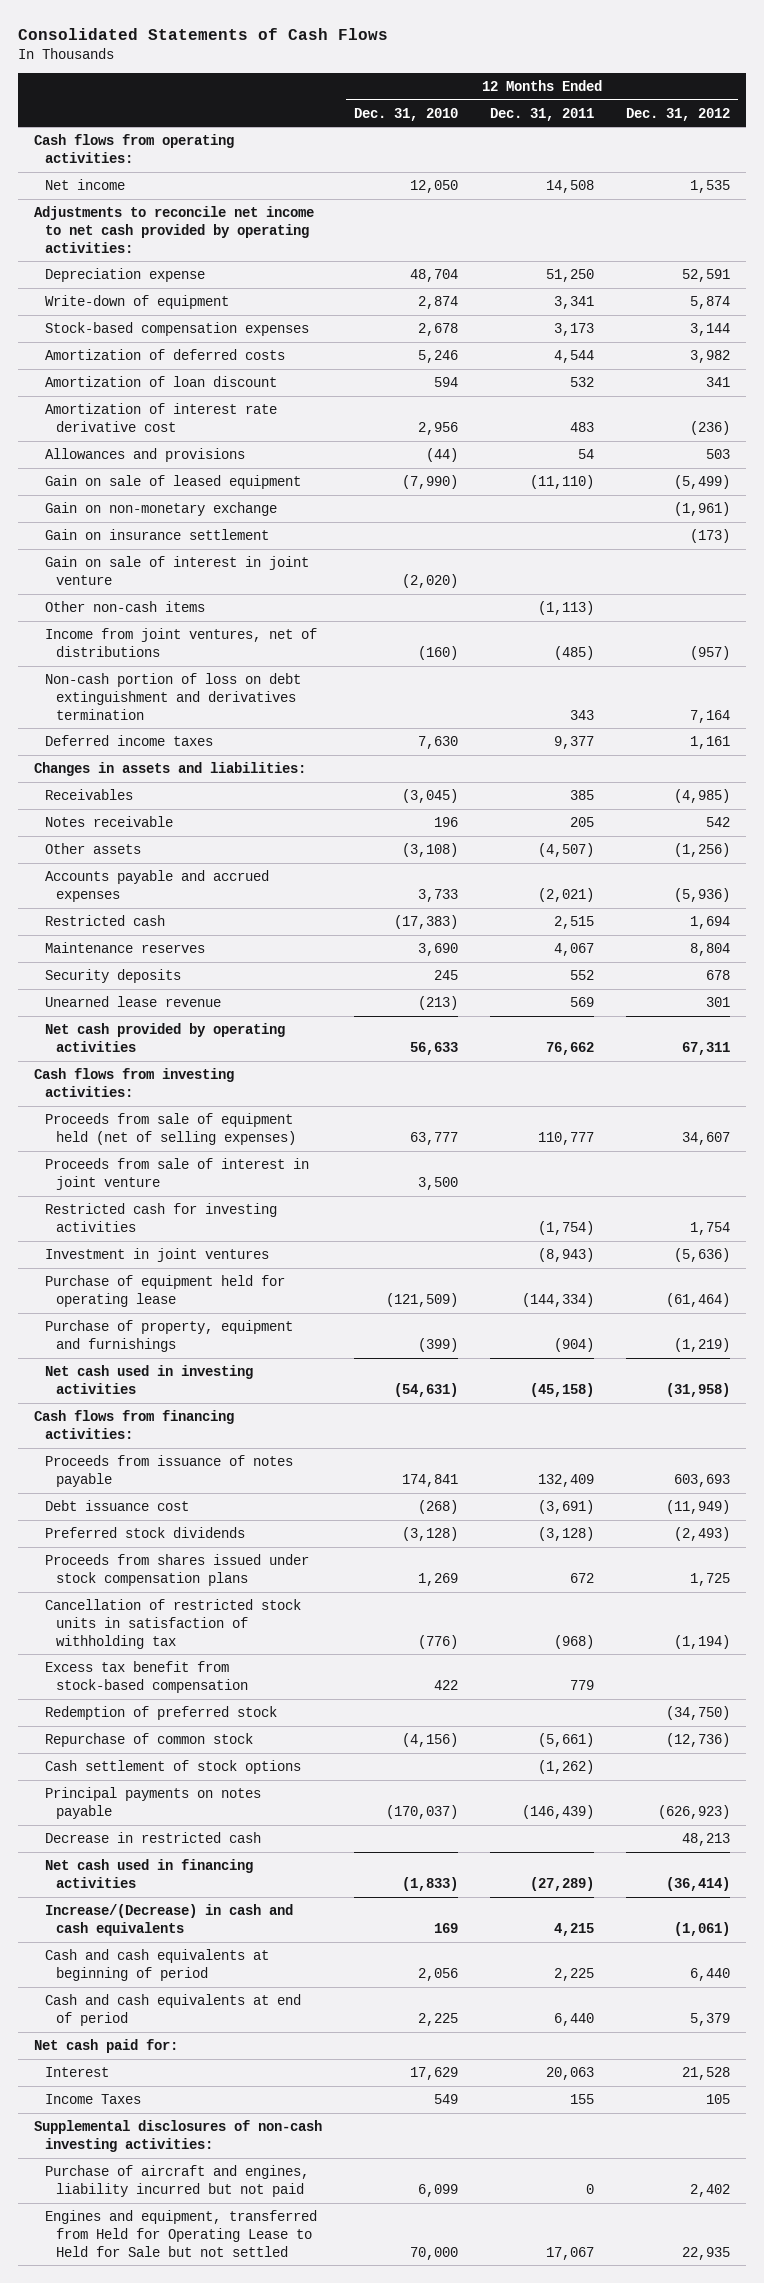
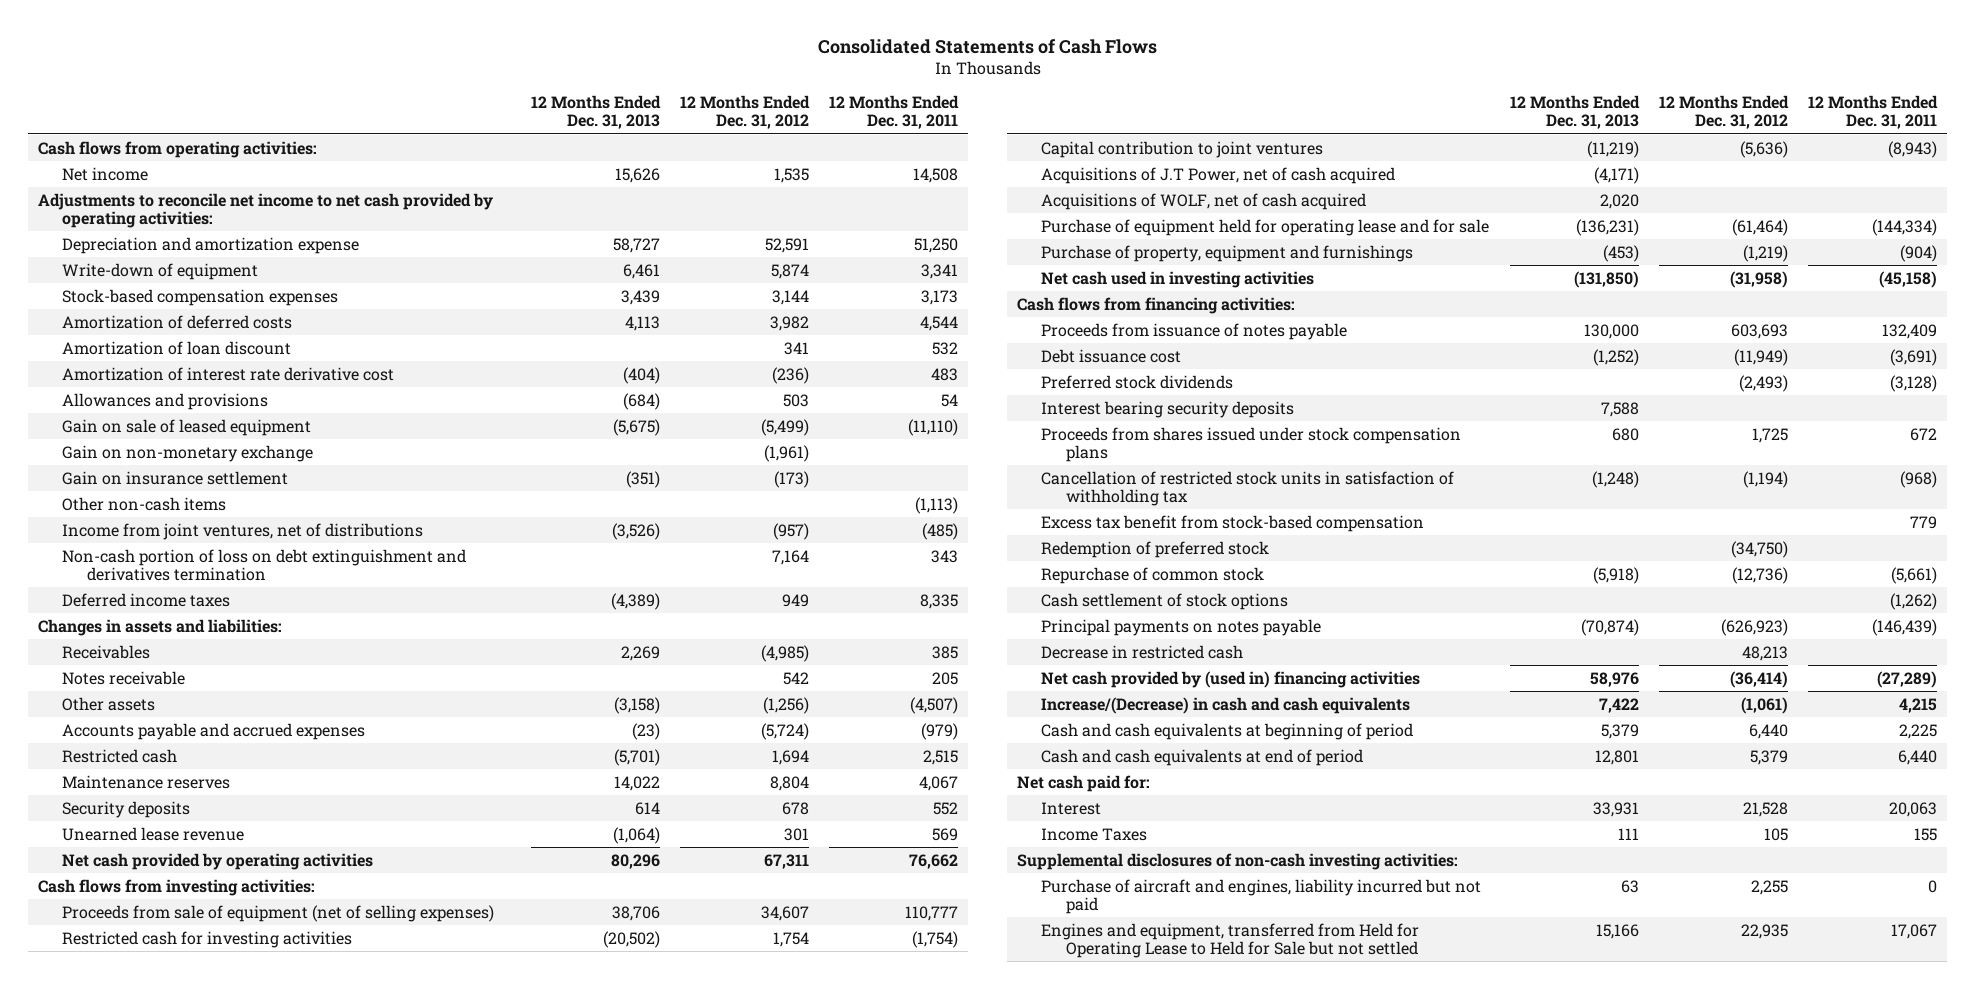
- | 12 Months Ended Dec. 31, 2010 | 12 Months Ended Dec. 31, 2011 | 12 Months Ended Dec. 31, 2012
+ | 12 Months Ended Dec. 31, 2013 | 12 Months Ended Dec. 31, 2012 | 12 Months Ended Dec. 31, 2011
- Depreciation expense | 48,704 | 51,250 | 52,591
+ Depreciation and amortization expense | 58,727 | 52,591 | 51,250
- Gain on sale of interest in joint venture | (2,020) | |
- Deferred income taxes | 7,630 | 9,377 | 1,161
+ Deferred income taxes | (4,389) | 949 | 8,335
- Accounts payable and accrued expenses | 3,733 | (2,021) | (5,936)
+ Accounts payable and accrued expenses | (23) | (5,724) | (979)
- Proceeds from sale of equipment held (net of selling expenses) | 63,777 | 110,777 | 34,607
- Proceeds from sale of interest in joint venture | 3,500 | |
+ Proceeds from sale of equipment (net of selling expenses) | 38,706 | 34,607 | 110,777
- Investment in joint ventures | | (8,943) | (5,636)
- Purchase of equipment held for operating lease | (121,509) | (144,334) | (61,464)
+ Capital contribution to joint ventures | (11,219) | (5,636) | (8,943)
+ Acquisitions of J.T Power, net of cash acquired | (4,171) | |
+ Acquisitions of WOLF, net of cash acquired | 2,020 | |
+ Purchase of equipment held for operating lease and for sale | (136,231) | (61,464) | (144,334)
+ Interest bearing security deposits | 7,588 | |
- Net cash used in financing activities | (1,833) | (27,289) | (36,414)
+ Net cash provided by (used in) financing activities | 58,976 | (36,414) | (27,289)
- Purchase of aircraft and engines, liability incurred but not paid | 6,099 | 0 | 2,402
+ Purchase of aircraft and engines, liability incurred but not paid | 63 | 2,255 | 0

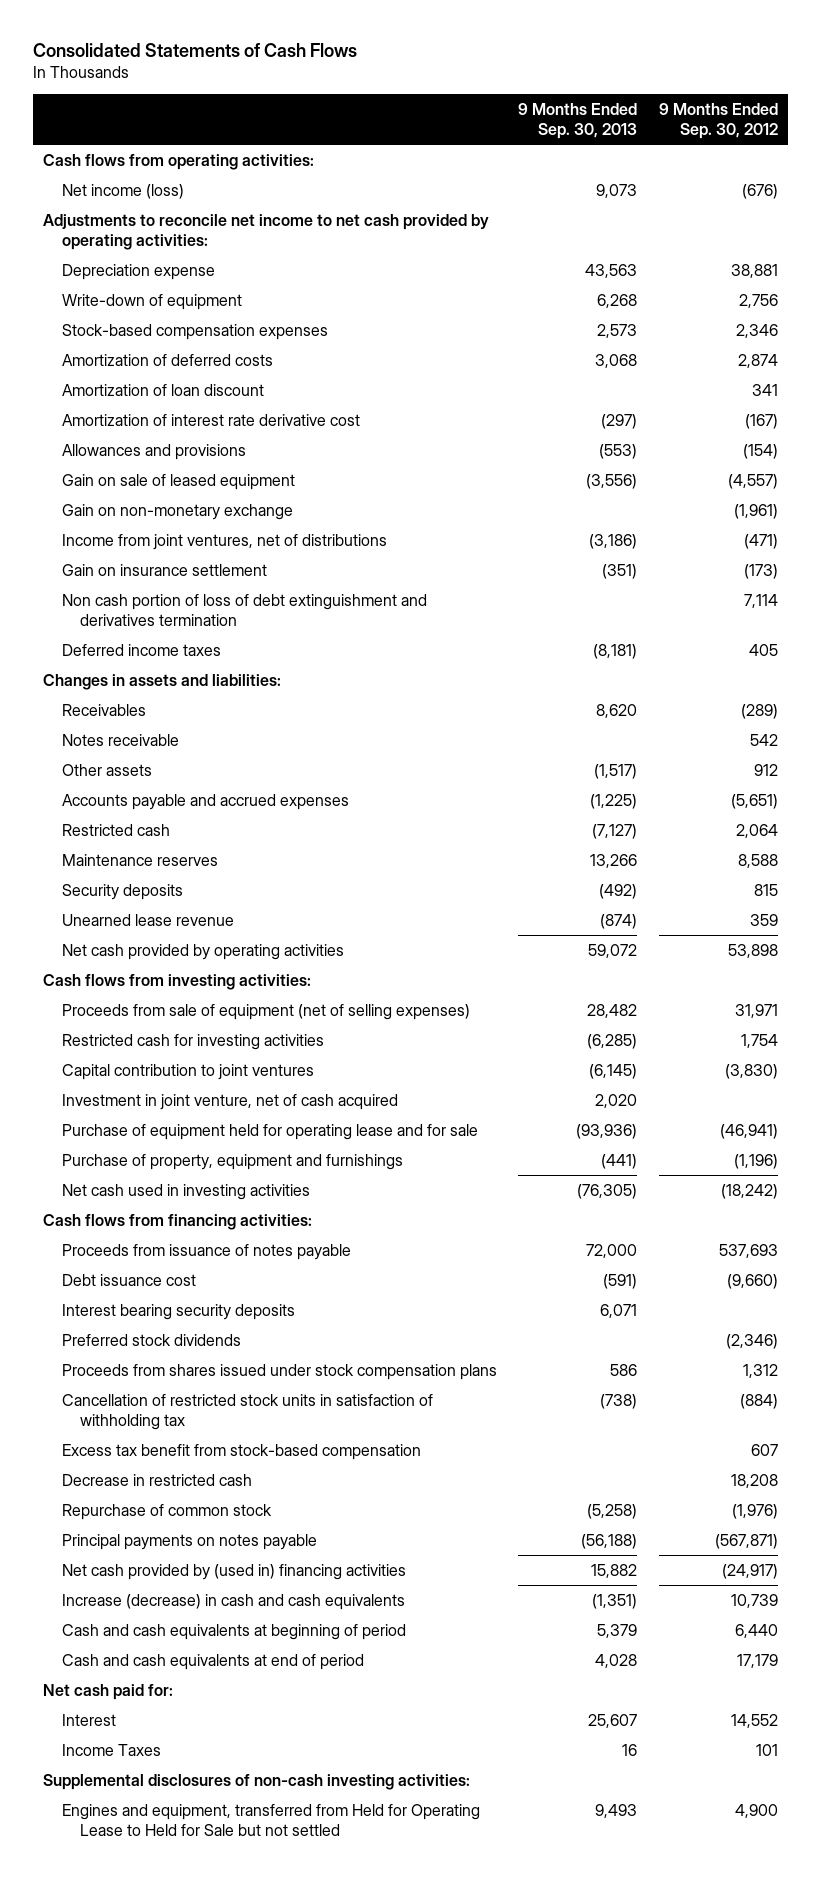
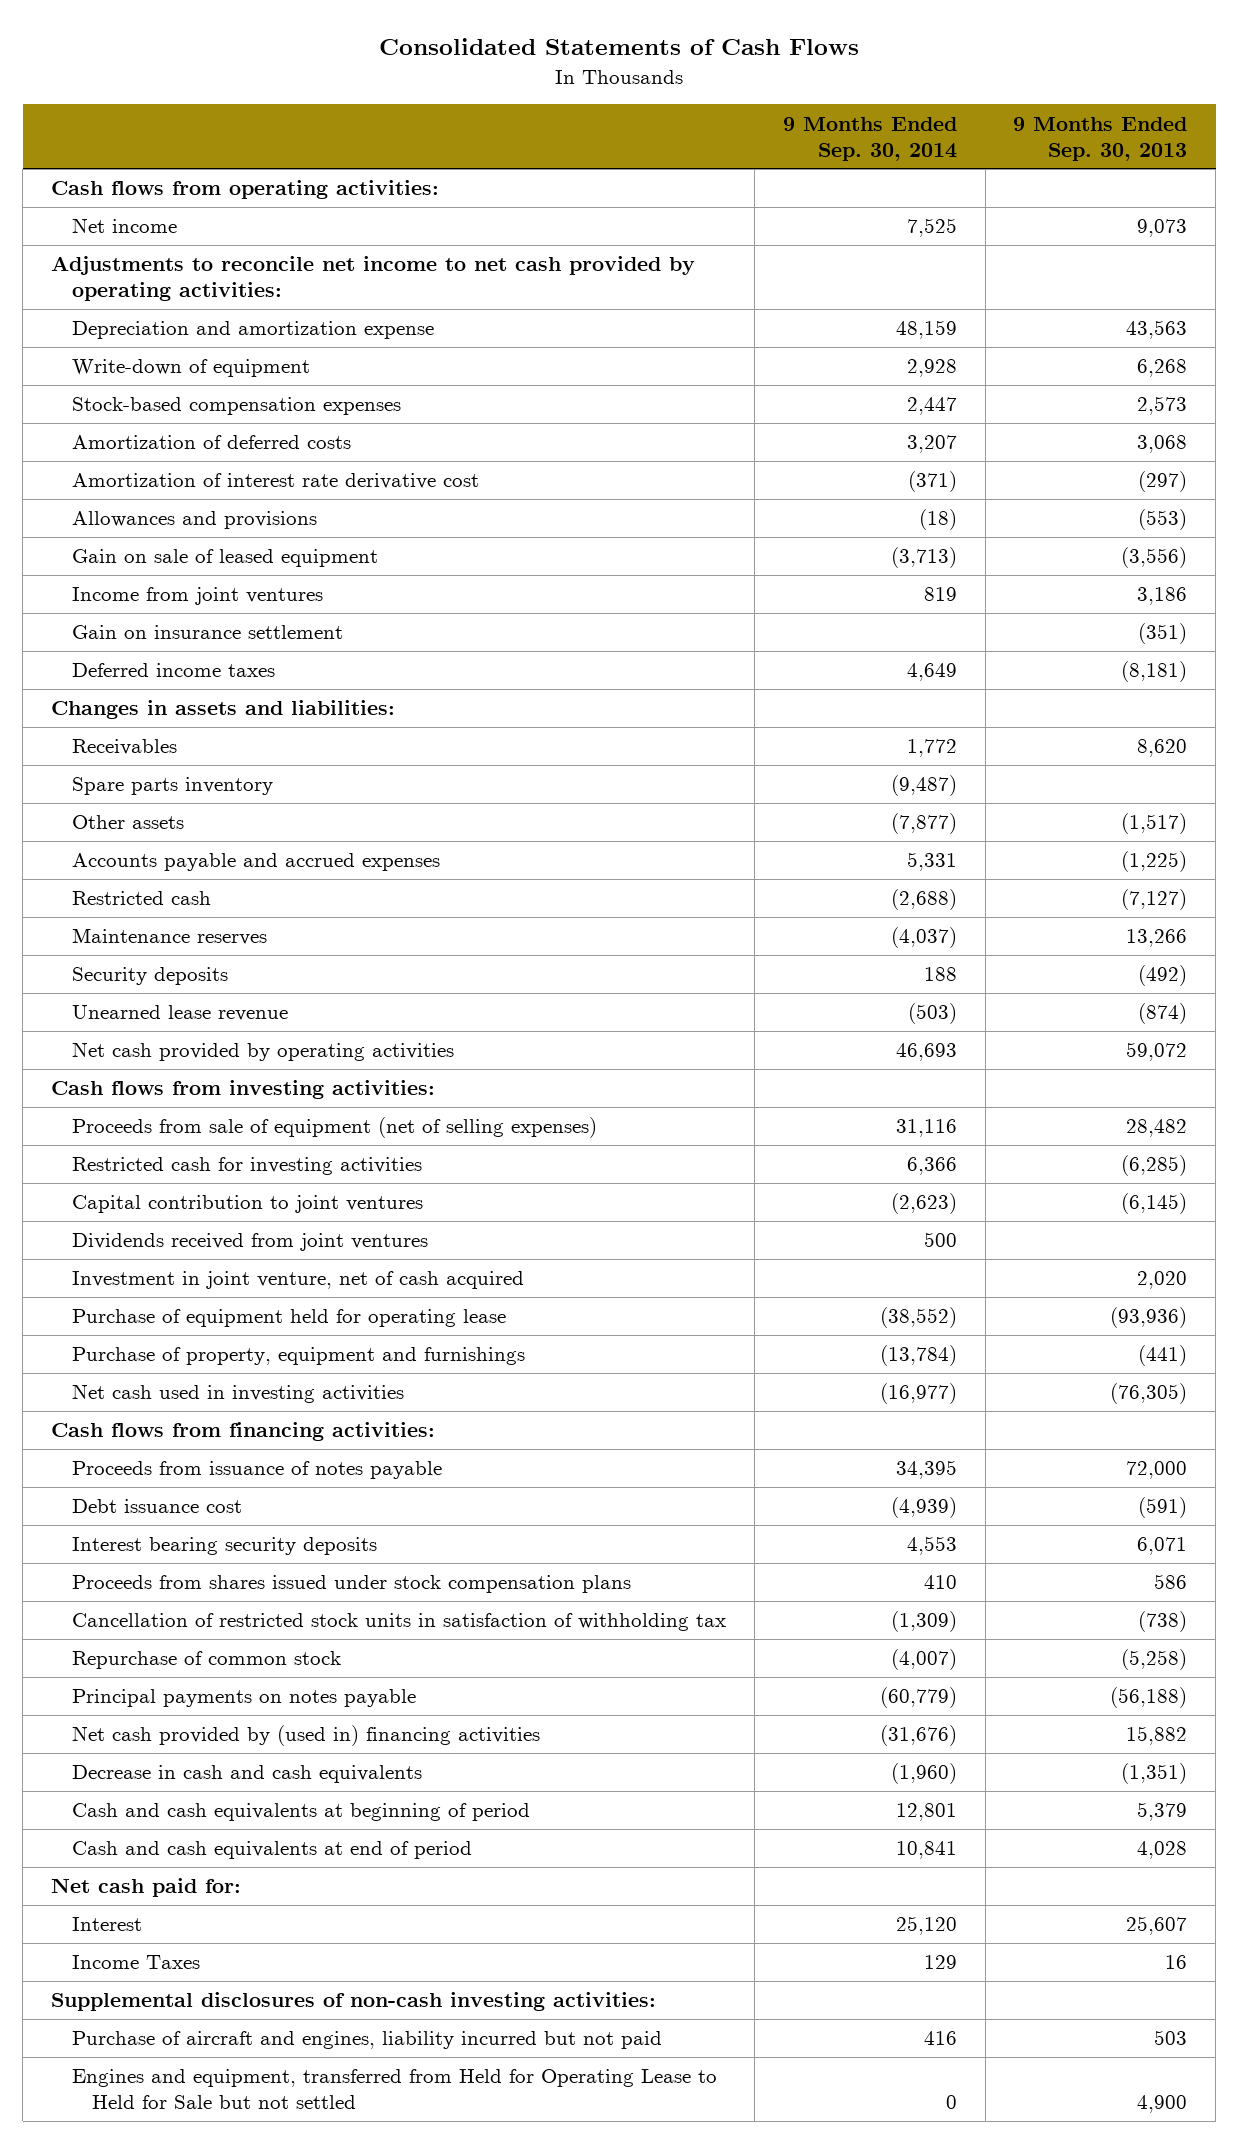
- | 9 Months Ended Sep. 30, 2013 | 9 Months Ended Sep. 30, 2012
+ | 9 Months Ended Sep. 30, 2014 | 9 Months Ended Sep. 30, 2013
- Net income (loss) | 9,073 | (676)
+ Net income | 7,525 | 9,073
- Depreciation expense | 43,563 | 38,881
+ Depreciation and amortization expense | 48,159 | 43,563
- Amortization of loan discount | | 341
- Gain on non-monetary exchange | | (1,961)
- Income from joint ventures, net of distributions | (3,186) | (471)
+ Income from joint ventures | 819 | 3,186
- Non cash portion of loss of debt extinguishment and derivatives termination | | 7,114
- Notes receivable | | 542
+ Spare parts inventory | (9,487) |
+ Dividends received from joint ventures | 500 |
- Purchase of equipment held for operating lease and for sale | (93,936) | (46,941)
+ Purchase of equipment held for operating lease | (38,552) | (93,936)
- Preferred stock dividends | | (2,346)
- Excess tax benefit from stock-based compensation | | 607
- Decrease in restricted cash | | 18,208
- Increase (decrease) in cash and cash equivalents | (1,351) | 10,739
+ Decrease in cash and cash equivalents | (1,960) | (1,351)
- Engines and equipment, transferred from Held for Operating Lease to Held for Sale but not settled | 9,493 | 4,900
+ Purchase of aircraft and engines, liability incurred but not paid | 416 | 503
+ Engines and equipment, transferred from Held for Operating Lease to Held for Sale but not settled | 0 | 4,900

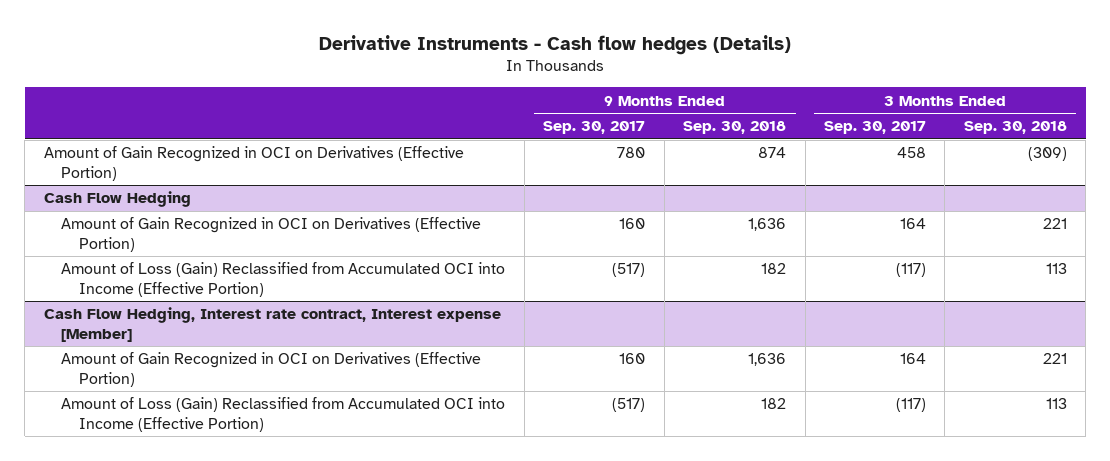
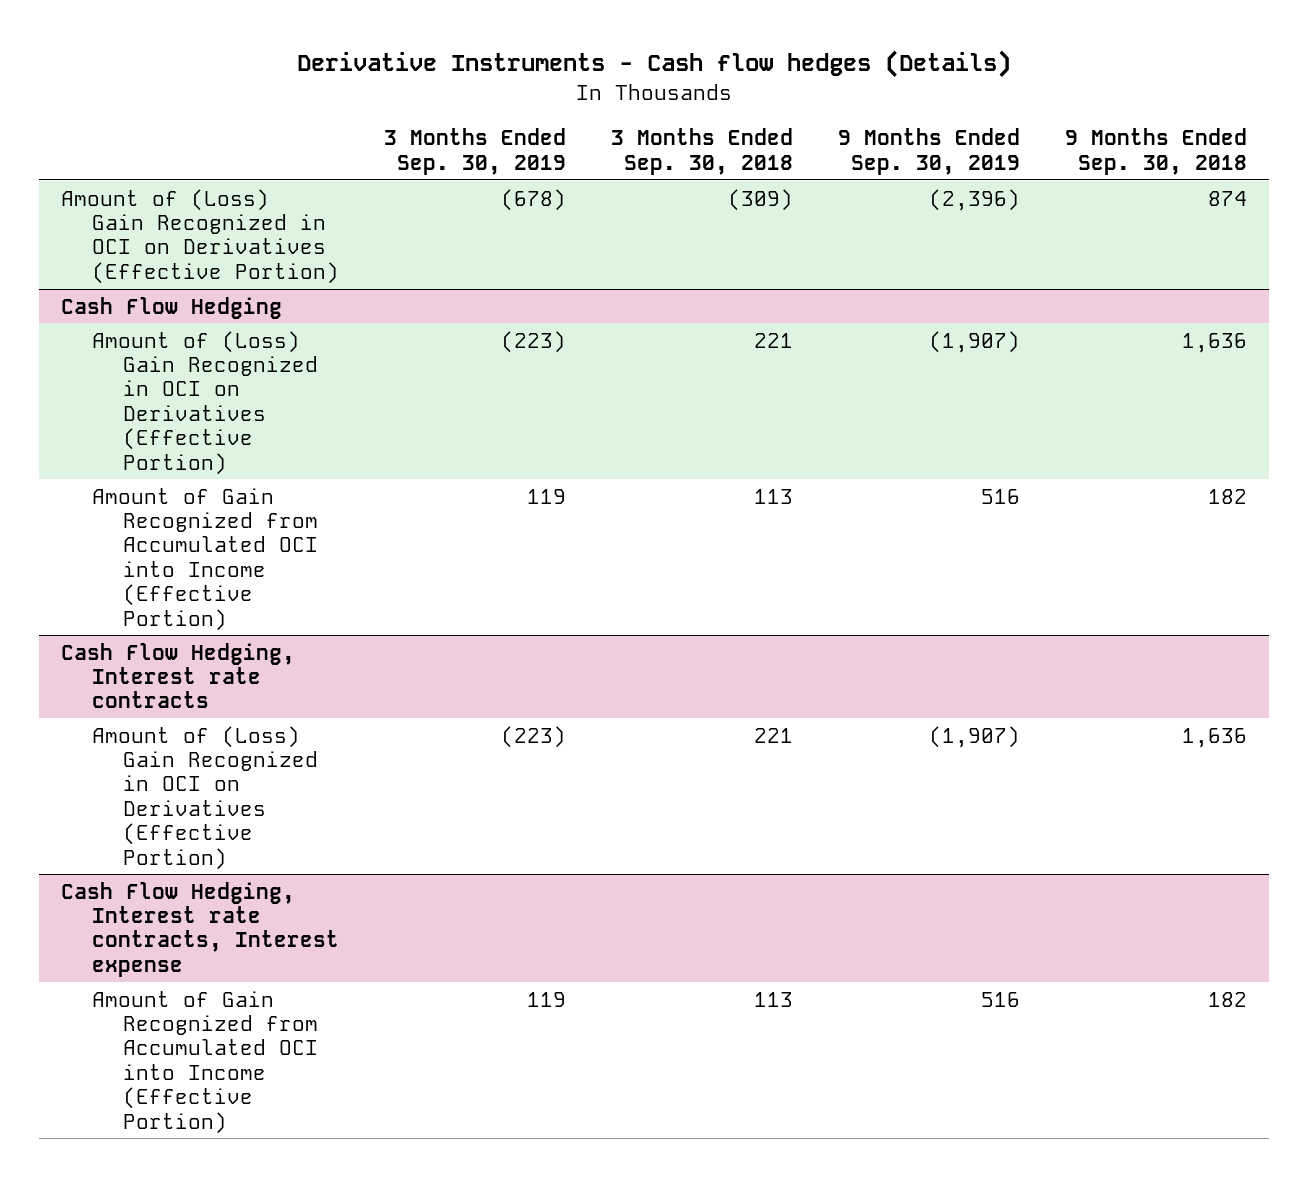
- | 9 Months Ended Sep. 30, 2017 | 9 Months Ended Sep. 30, 2018 | 3 Months Ended Sep. 30, 2017 | 3 Months Ended Sep. 30, 2018
+ | 3 Months Ended Sep. 30, 2019 | 3 Months Ended Sep. 30, 2018 | 9 Months Ended Sep. 30, 2019 | 9 Months Ended Sep. 30, 2018
- Amount of Gain Recognized in OCI on Derivatives (Effective Portion) | 780 | 874 | 458 | (309)
+ Amount of (Loss) Gain Recognized in OCI on Derivatives (Effective Portion) | (678) | (309) | (2,396) | 874
@ Cash Flow Hedging
- Amount of Gain Recognized in OCI on Derivatives (Effective Portion) | 160 | 1,636 | 164 | 221
- Amount of Loss (Gain) Reclassified from Accumulated OCI into Income (Effective Portion) | (517) | 182 | (117) | 113
- Cash Flow Hedging, Interest rate contract, Interest expense [Member]
- Amount of Gain Recognized in OCI on Derivatives (Effective Portion) | 160 | 1,636 | 164 | 221
- Amount of Loss (Gain) Reclassified from Accumulated OCI into Income (Effective Portion) | (517) | 182 | (117) | 113
@ Cash Flow Hedging
+ Amount of (Loss) Gain Recognized in OCI on Derivatives (Effective Portion) | (223) | 221 | (1,907) | 1,636
+ Amount of Gain Recognized from Accumulated OCI into Income (Effective Portion) | 119 | 113 | 516 | 182
+ Cash Flow Hedging, Interest rate contracts
+ Amount of (Loss) Gain Recognized in OCI on Derivatives (Effective Portion) | (223) | 221 | (1,907) | 1,636
+ Cash Flow Hedging, Interest rate contracts, Interest expense
+ Amount of Gain Recognized from Accumulated OCI into Income (Effective Portion) | 119 | 113 | 516 | 182

